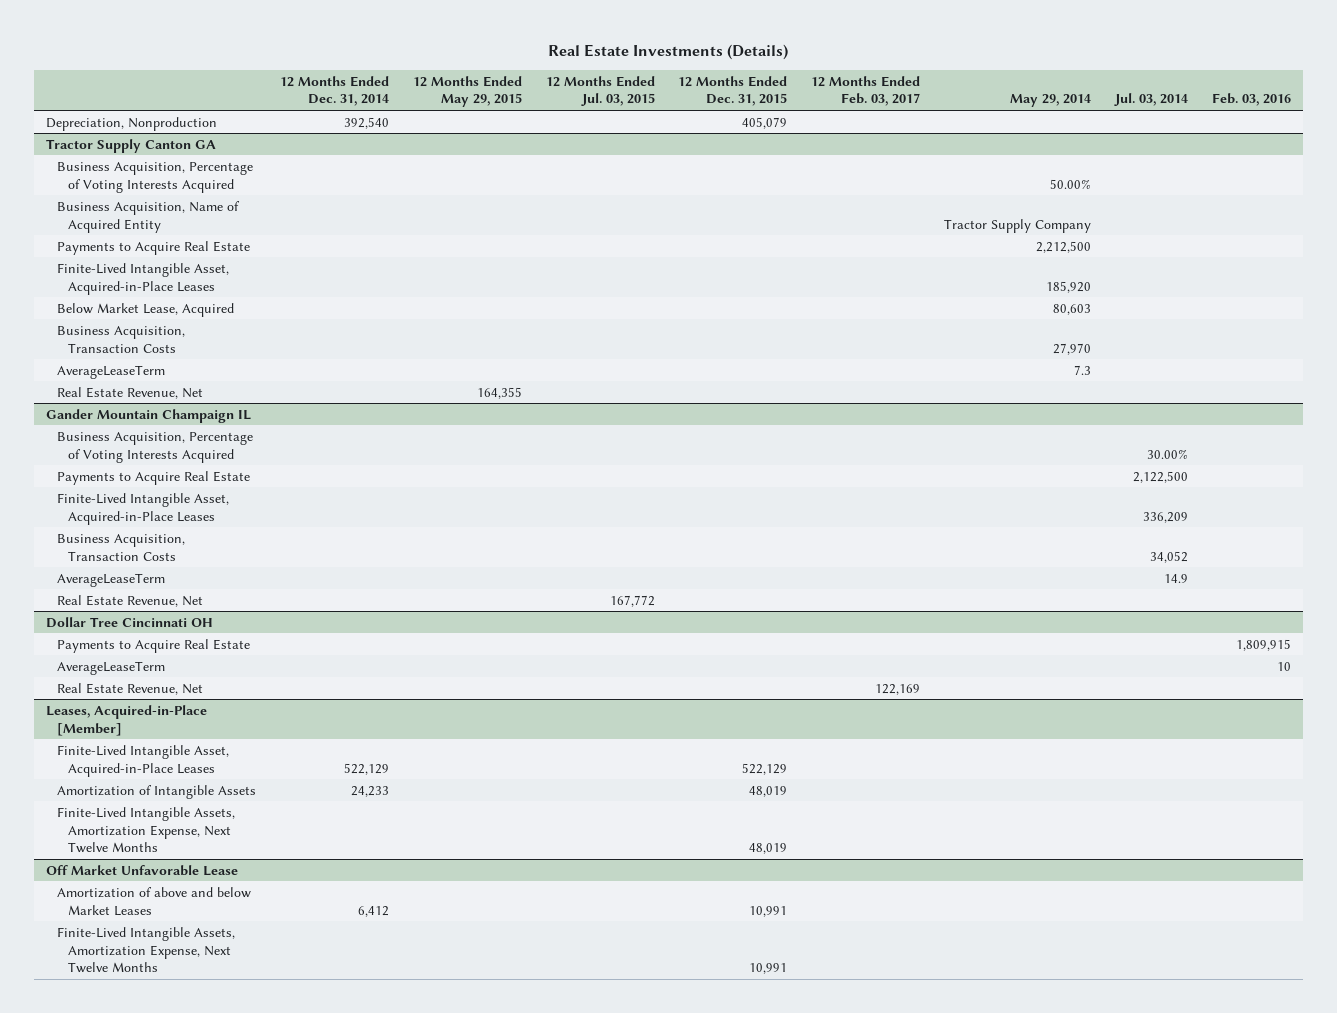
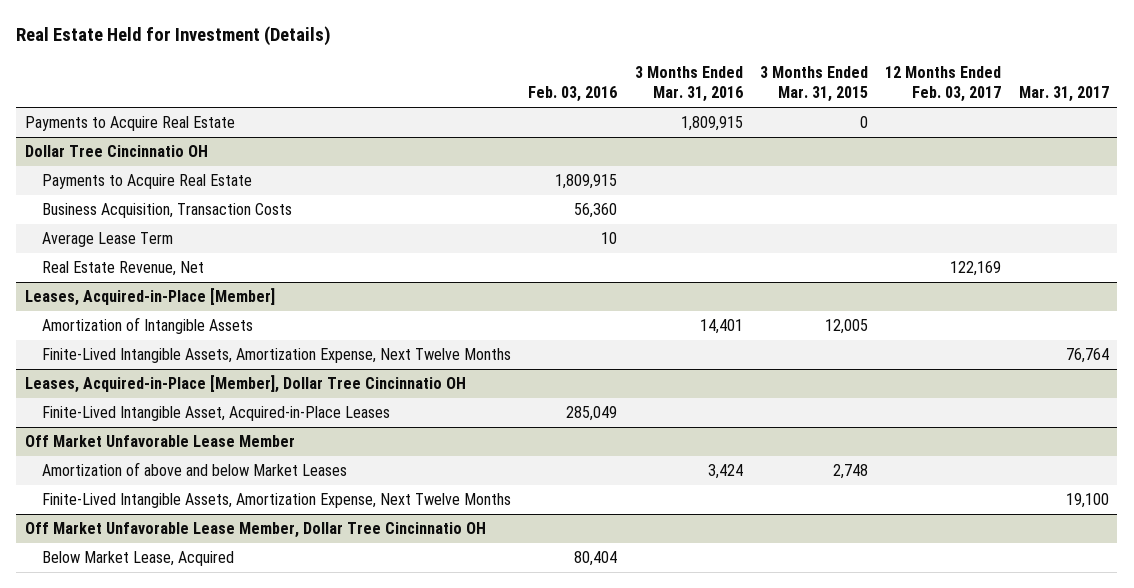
- Real Estate Investments (Details)
+ Real Estate Held for Investment (Details)
- | 12 Months Ended Dec. 31, 2014 | 12 Months Ended May 29, 2015 | 12 Months Ended Jul. 03, 2015 | 12 Months Ended Dec. 31, 2015 | 12 Months Ended Feb. 03, 2017 | May 29, 2014 | Jul. 03, 2014 | Feb. 03, 2016
+ | Feb. 03, 2016 | 3 Months Ended Mar. 31, 2016 | 3 Months Ended Mar. 31, 2015 | 12 Months Ended Feb. 03, 2017 | Mar. 31, 2017
- Depreciation, Nonproduction | 392,540 | | | 405,079 | | | |
- Tractor Supply Canton GA
- Business Acquisition, Percentage of Voting Interests Acquired | | | | | | 50.00% | |
- Business Acquisition, Name of Acquired Entity | | | | | | Tractor Supply Company | |
- Payments to Acquire Real Estate | | | | | | 2,212,500 | |
- Finite-Lived Intangible Asset, Acquired-in-Place Leases | | | | | | 185,920 | |
- Below Market Lease, Acquired | | | | | | 80,603 | |
- Business Acquisition, Transaction Costs | | | | | | 27,970 | |
- AverageLeaseTerm | | | | | | 7.3 | |
- Real Estate Revenue, Net | | 164,355 | | | | | |
- Gander Mountain Champaign IL
- Business Acquisition, Percentage of Voting Interests Acquired | | | | | | | 30.00% |
- Payments to Acquire Real Estate | | | | | | | 2,122,500 |
- Finite-Lived Intangible Asset, Acquired-in-Place Leases | | | | | | | 336,209 |
- Business Acquisition, Transaction Costs | | | | | | | 34,052 |
- AverageLeaseTerm | | | | | | | 14.9 |
- Real Estate Revenue, Net | | | 167,772 | | | | |
- Dollar Tree Cincinnati OH
+ Payments to Acquire Real Estate | | 1,809,915 | 0 | |
+ Dollar Tree Cincinnatio OH
- AverageLeaseTerm | | | | | | | | 10
+ Business Acquisition, Transaction Costs | 56,360 | | | |
+ Average Lease Term | 10 | | | |
@ Leases, Acquired-in-Place [Member]
- Finite-Lived Intangible Asset, Acquired-in-Place Leases | 522,129 | | | 522,129 | | | |
- Off Market Unfavorable Lease
+ Leases, Acquired-in-Place [Member], Dollar Tree Cincinnatio OH
+ Finite-Lived Intangible Asset, Acquired-in-Place Leases | 285,049 | | | |
+ Off Market Unfavorable Lease Member
+ Off Market Unfavorable Lease Member, Dollar Tree Cincinnatio OH
+ Below Market Lease, Acquired | 80,404 | | | |

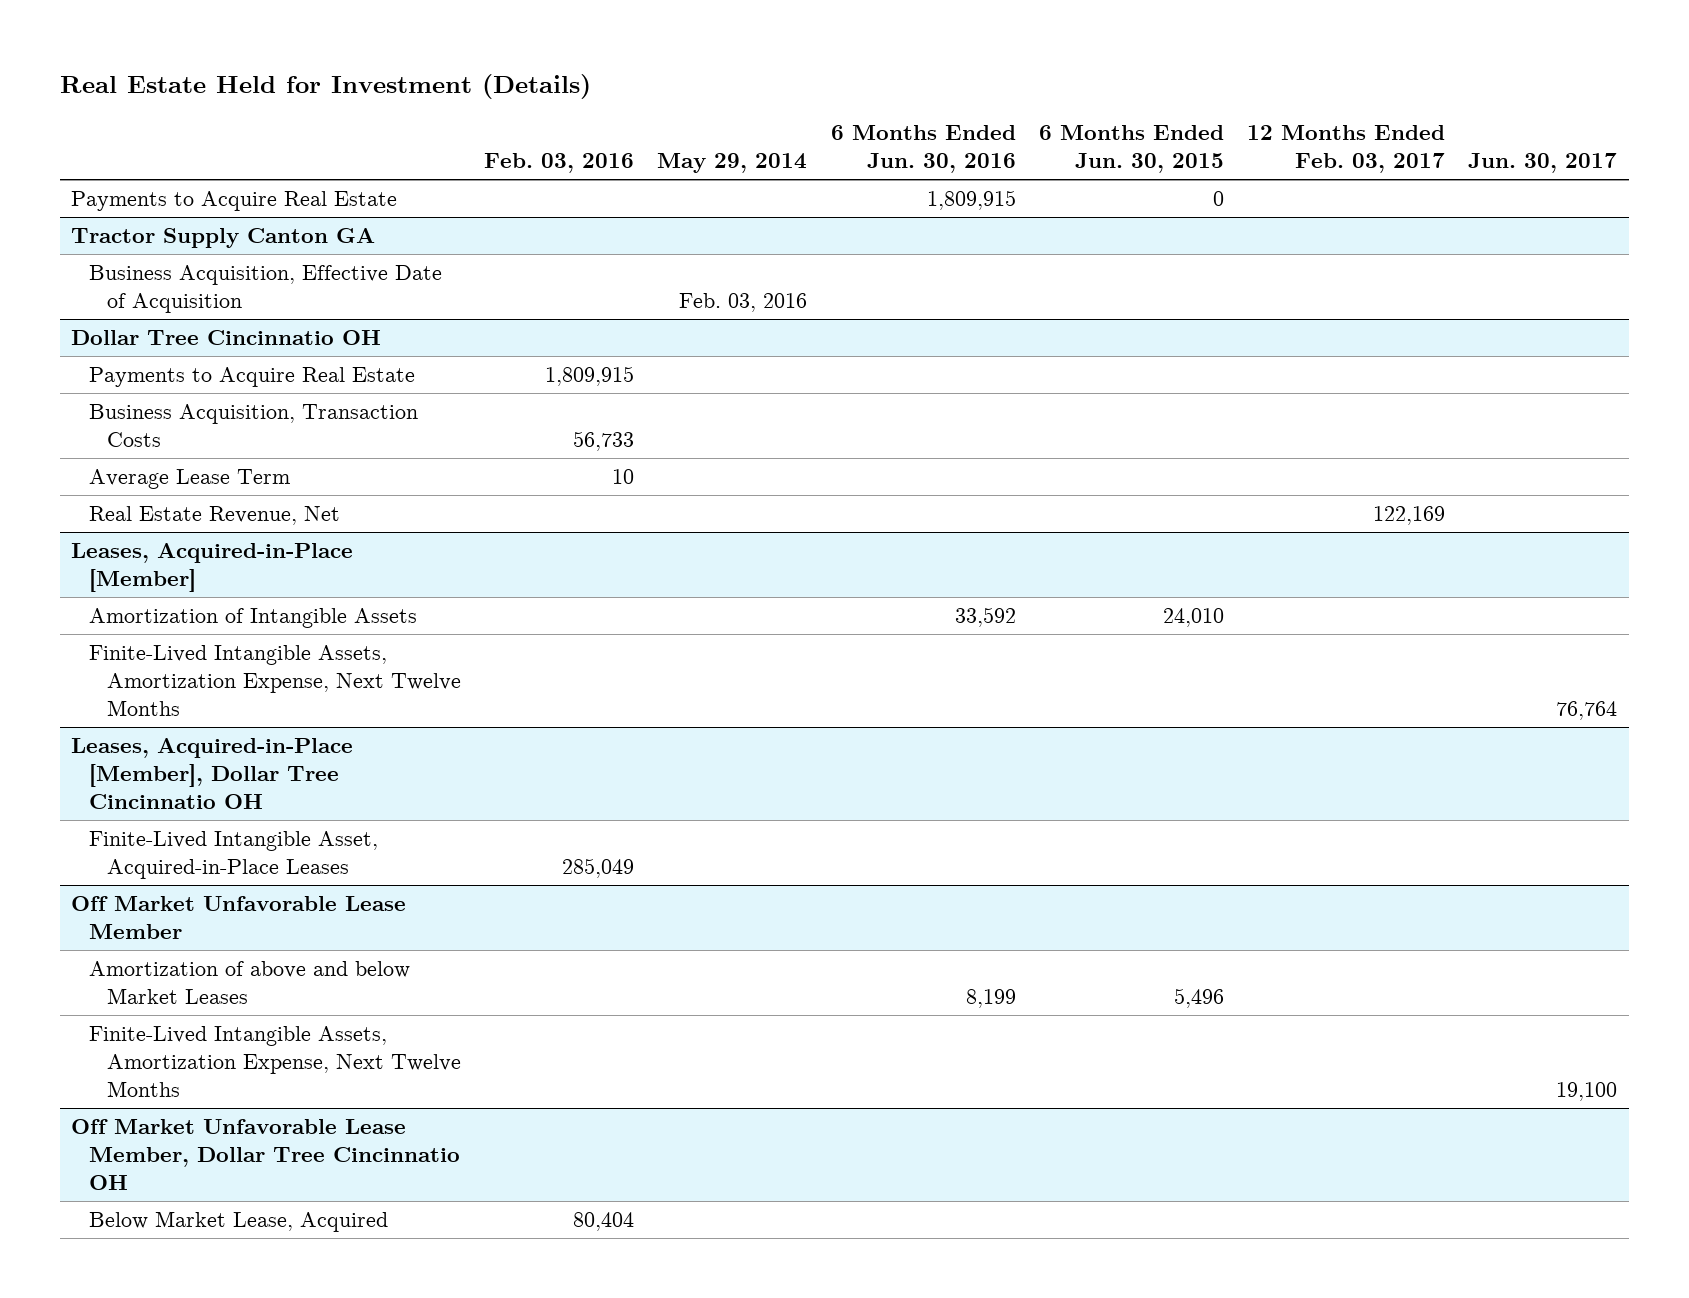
- | Feb. 03, 2016 | 3 Months Ended Mar. 31, 2016 | 3 Months Ended Mar. 31, 2015 | 12 Months Ended Feb. 03, 2017 | Mar. 31, 2017
+ | Feb. 03, 2016 | May 29, 2014 | 6 Months Ended Jun. 30, 2016 | 6 Months Ended Jun. 30, 2015 | 12 Months Ended Feb. 03, 2017 | Jun. 30, 2017
+ Tractor Supply Canton GA
+ Business Acquisition, Effective Date of Acquisition | | Feb. 03, 2016 | | | |
@ Dollar Tree Cincinnatio OH
- Business Acquisition, Transaction Costs | 56,360 | | | |
+ Business Acquisition, Transaction Costs | 56,733 | | | | |

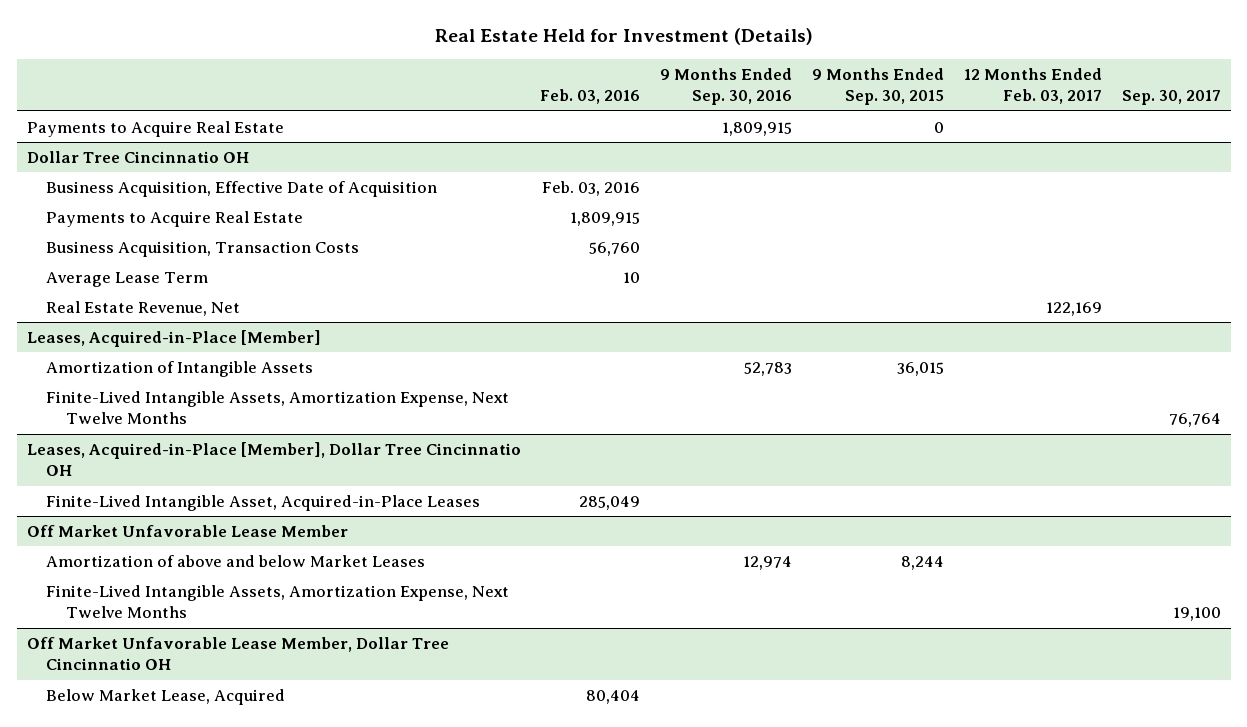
- | Feb. 03, 2016 | May 29, 2014 | 6 Months Ended Jun. 30, 2016 | 6 Months Ended Jun. 30, 2015 | 12 Months Ended Feb. 03, 2017 | Jun. 30, 2017
+ | Feb. 03, 2016 | 9 Months Ended Sep. 30, 2016 | 9 Months Ended Sep. 30, 2015 | 12 Months Ended Feb. 03, 2017 | Sep. 30, 2017
- Tractor Supply Canton GA
- Business Acquisition, Effective Date of Acquisition | | Feb. 03, 2016 | | | |
@ Dollar Tree Cincinnatio OH
+ Business Acquisition, Effective Date of Acquisition | Feb. 03, 2016 | | | |
- Business Acquisition, Transaction Costs | 56,733 | | | | |
+ Business Acquisition, Transaction Costs | 56,760 | | | |

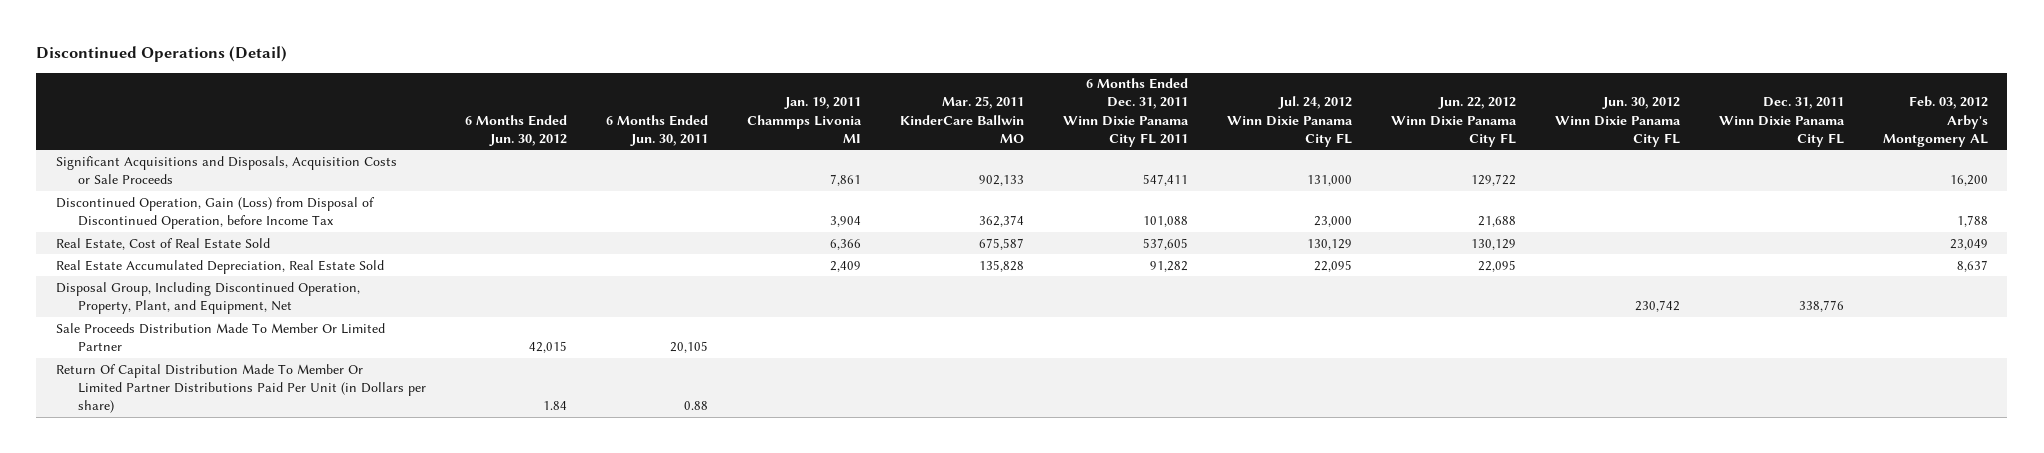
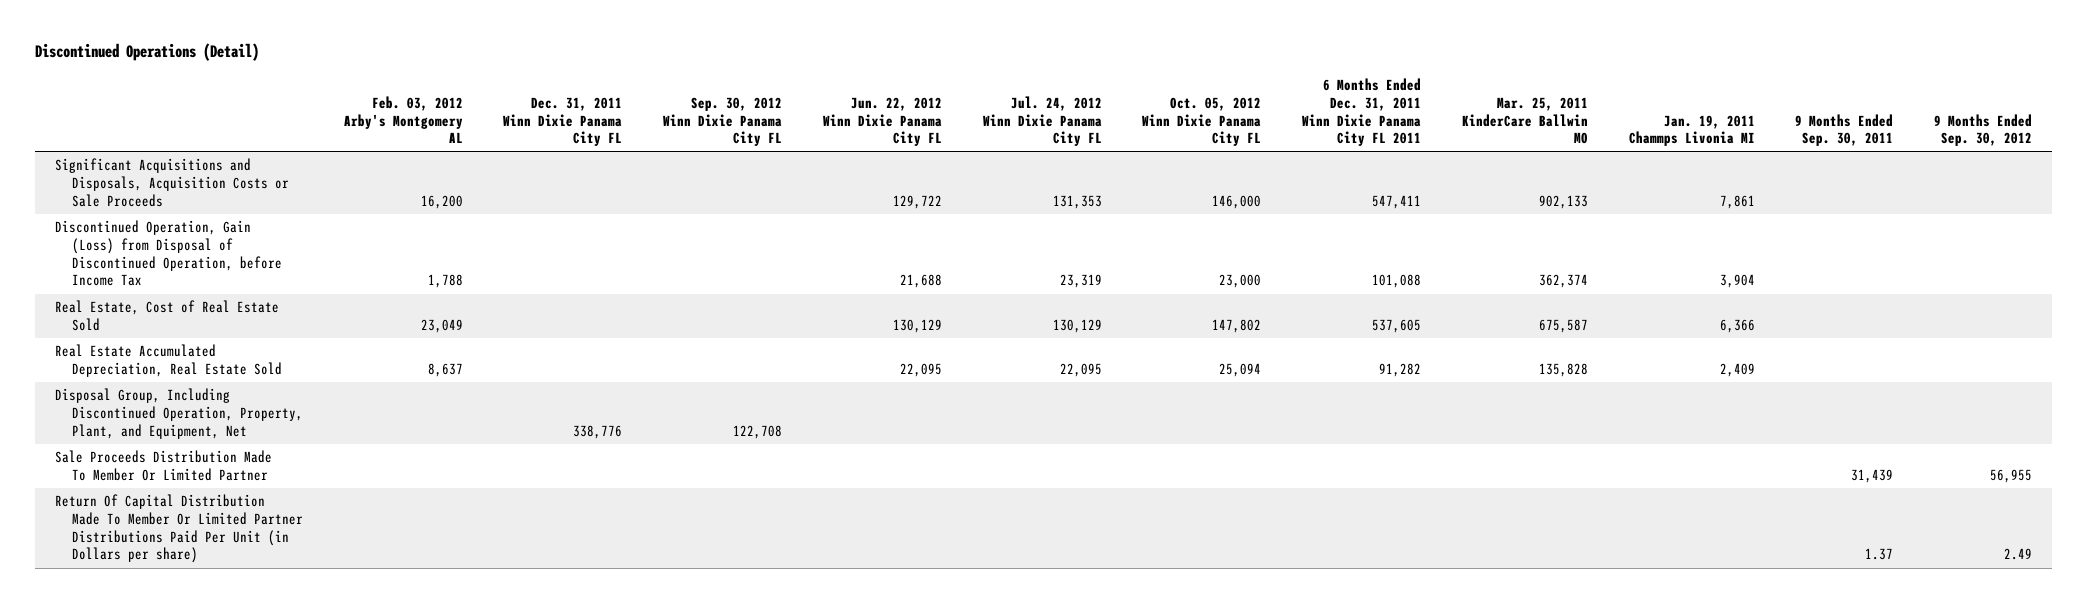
- | 6 Months Ended Jun. 30, 2012 | 6 Months Ended Jun. 30, 2011 | Jan. 19, 2011 Chammps Livonia MI | Mar. 25, 2011 KinderCare Ballwin MO | 6 Months Ended Dec. 31, 2011 Winn Dixie Panama City FL 2011 | Jul. 24, 2012 Winn Dixie Panama City FL | Jun. 22, 2012 Winn Dixie Panama City FL | Jun. 30, 2012 Winn Dixie Panama City FL | Dec. 31, 2011 Winn Dixie Panama City FL | Feb. 03, 2012 Arby's Montgomery AL
+ | Feb. 03, 2012 Arby's Montgomery AL | Dec. 31, 2011 Winn Dixie Panama City FL | Sep. 30, 2012 Winn Dixie Panama City FL | Jun. 22, 2012 Winn Dixie Panama City FL | Jul. 24, 2012 Winn Dixie Panama City FL | Oct. 05, 2012 Winn Dixie Panama City FL | 6 Months Ended Dec. 31, 2011 Winn Dixie Panama City FL 2011 | Mar. 25, 2011 KinderCare Ballwin MO | Jan. 19, 2011 Chammps Livonia MI | 9 Months Ended Sep. 30, 2011 | 9 Months Ended Sep. 30, 2012
- Significant Acquisitions and Disposals, Acquisition Costs or Sale Proceeds | | | 7,861 | 902,133 | 547,411 | 131,000 | 129,722 | | | 16,200
- Discontinued Operation, Gain (Loss) from Disposal of Discontinued Operation, before Income Tax | | | 3,904 | 362,374 | 101,088 | 23,000 | 21,688 | | | 1,788
+ Significant Acquisitions and Disposals, Acquisition Costs or Sale Proceeds | 16,200 | | | 129,722 | 131,353 | 146,000 | 547,411 | 902,133 | 7,861 | |
+ Discontinued Operation, Gain (Loss) from Disposal of Discontinued Operation, before Income Tax | 1,788 | | | 21,688 | 23,319 | 23,000 | 101,088 | 362,374 | 3,904 | |

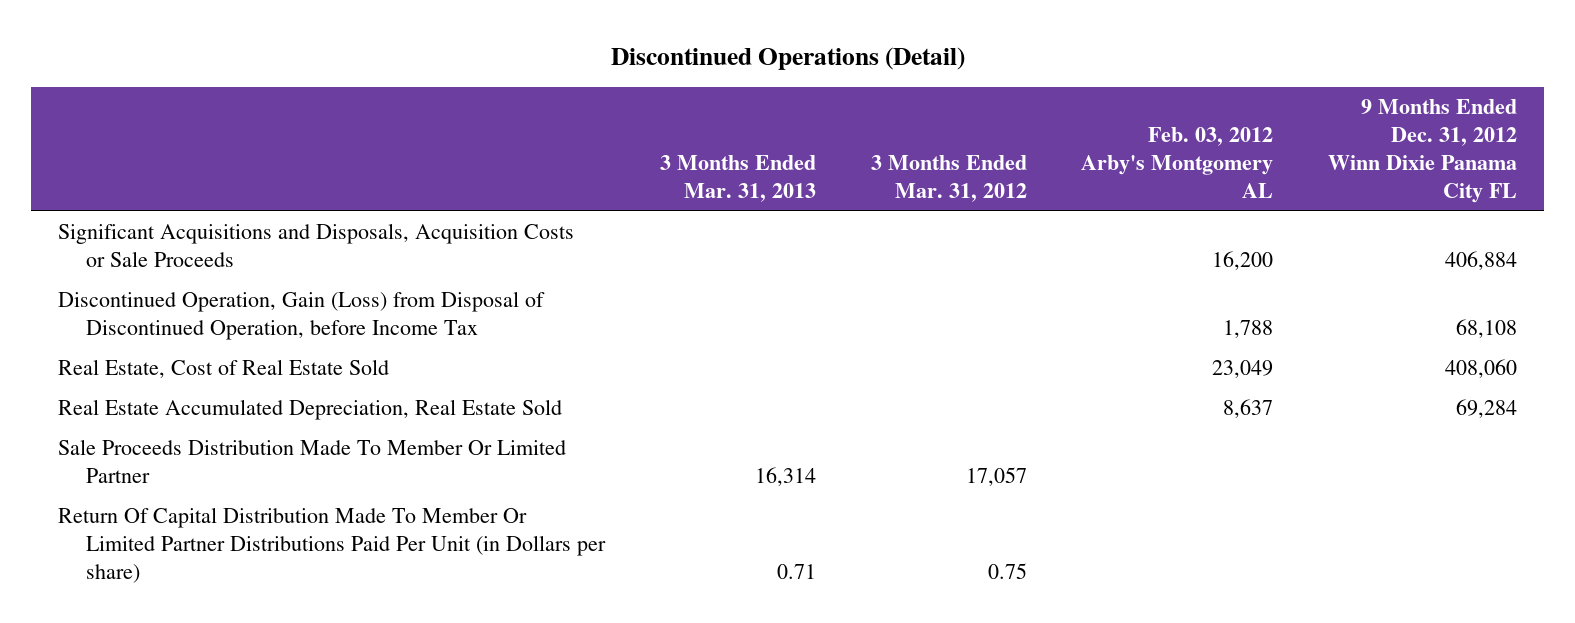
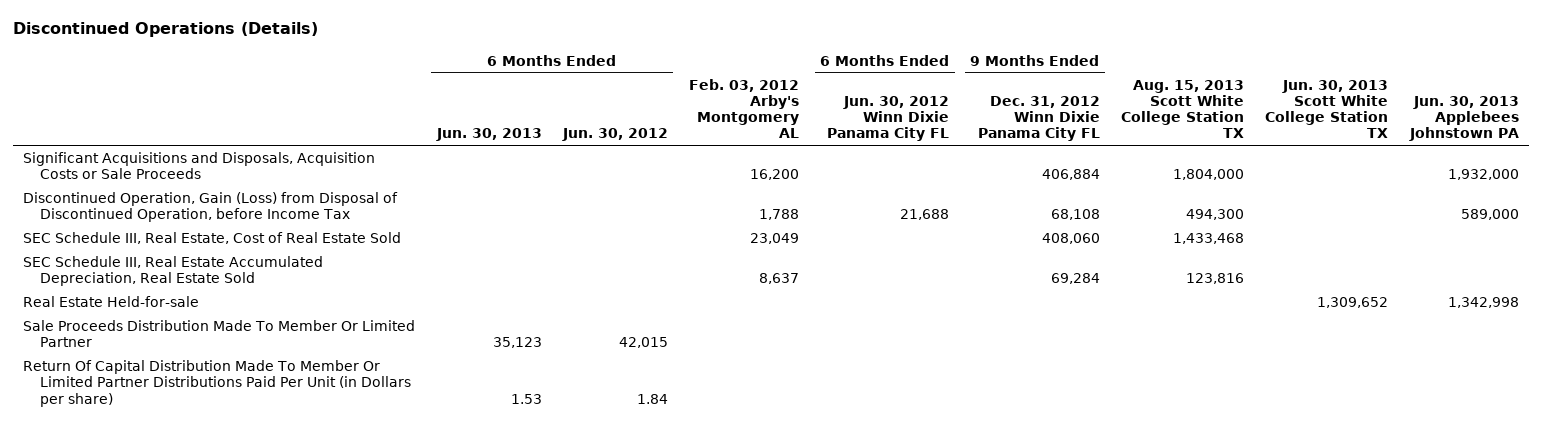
- Discontinued Operations (Detail)
+ Discontinued Operations (Details)
- | 3 Months Ended Mar. 31, 2013 | 3 Months Ended Mar. 31, 2012 | Feb. 03, 2012 Arby's Montgomery AL | 9 Months Ended Dec. 31, 2012 Winn Dixie Panama City FL
+ | 6 Months Ended Jun. 30, 2013 | 6 Months Ended Jun. 30, 2012 | Feb. 03, 2012 Arby's Montgomery AL | 6 Months Ended Jun. 30, 2012 Winn Dixie Panama City FL | 9 Months Ended Dec. 31, 2012 Winn Dixie Panama City FL | Aug. 15, 2013 Scott White College Station TX | Jun. 30, 2013 Scott White College Station TX | Jun. 30, 2013 Applebees Johnstown PA
- Real Estate, Cost of Real Estate Sold | | | 23,049 | 408,060
- Real Estate Accumulated Depreciation, Real Estate Sold | | | 8,637 | 69,284
+ SEC Schedule III, Real Estate, Cost of Real Estate Sold | | | 23,049 | | 408,060 | 1,433,468 | |
+ SEC Schedule III, Real Estate Accumulated Depreciation, Real Estate Sold | | | 8,637 | | 69,284 | 123,816 | |
+ Real Estate Held-for-sale | | | | | | | 1,309,652 | 1,342,998

